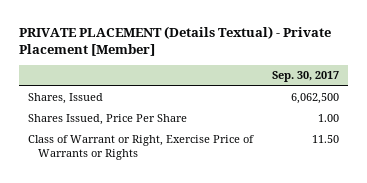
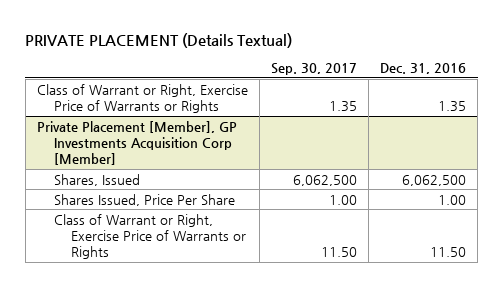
- PRIVATE PLACEMENT (Details Textual) - Private Placement [Member]
+ PRIVATE PLACEMENT (Details Textual)
- | Sep. 30, 2017
+ | Sep. 30, 2017 | Dec. 31, 2016
+ Class of Warrant or Right, Exercise Price of Warrants or Rights | 1.35 | 1.35
+ Private Placement [Member], GP Investments Acquisition Corp [Member]

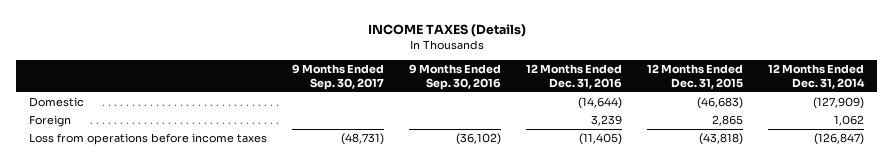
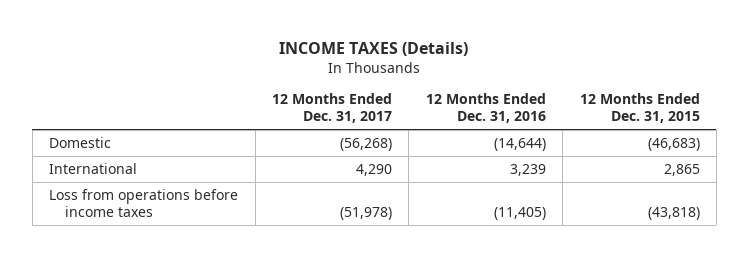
- | 9 Months Ended Sep. 30, 2017 | 9 Months Ended Sep. 30, 2016 | 12 Months Ended Dec. 31, 2016 | 12 Months Ended Dec. 31, 2015 | 12 Months Ended Dec. 31, 2014
+ | 12 Months Ended Dec. 31, 2017 | 12 Months Ended Dec. 31, 2016 | 12 Months Ended Dec. 31, 2015
- Foreign | | | 3,239 | 2,865 | 1,062
+ International | 4,290 | 3,239 | 2,865

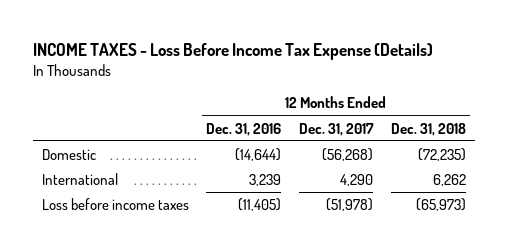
- INCOME TAXES (Details)
+ INCOME TAXES - Loss Before Income Tax Expense (Details)
- | 12 Months Ended Dec. 31, 2017 | 12 Months Ended Dec. 31, 2016 | 12 Months Ended Dec. 31, 2015
+ | 12 Months Ended Dec. 31, 2016 | 12 Months Ended Dec. 31, 2017 | 12 Months Ended Dec. 31, 2018
- Loss from operations before income taxes | (51,978) | (11,405) | (43,818)
+ Loss before income taxes | (11,405) | (51,978) | (65,973)

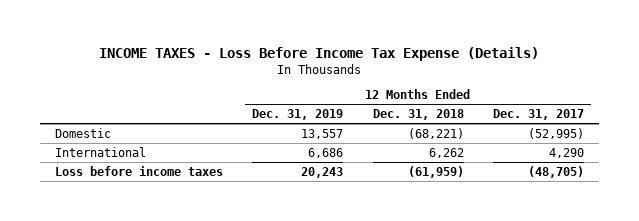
- | 12 Months Ended Dec. 31, 2016 | 12 Months Ended Dec. 31, 2017 | 12 Months Ended Dec. 31, 2018
+ | 12 Months Ended Dec. 31, 2019 | 12 Months Ended Dec. 31, 2018 | 12 Months Ended Dec. 31, 2017
- Domestic | (14,644) | (56,268) | (72,235)
+ Domestic | 13,557 | (68,221) | (52,995)
- Loss before income taxes | (11,405) | (51,978) | (65,973)
+ Loss before income taxes | 20,243 | (61,959) | (48,705)

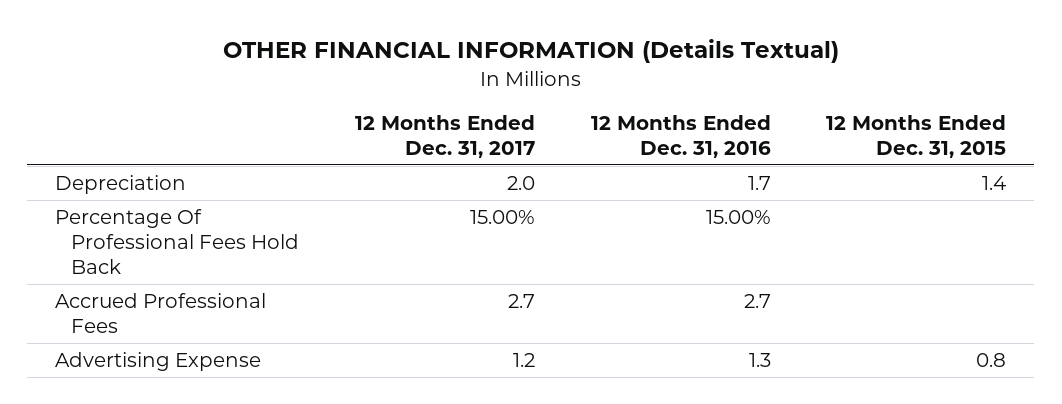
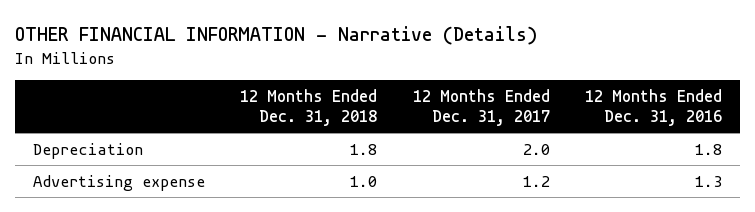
- OTHER FINANCIAL INFORMATION (Details Textual)
+ OTHER FINANCIAL INFORMATION - Narrative (Details)
- | 12 Months Ended Dec. 31, 2017 | 12 Months Ended Dec. 31, 2016 | 12 Months Ended Dec. 31, 2015
+ | 12 Months Ended Dec. 31, 2018 | 12 Months Ended Dec. 31, 2017 | 12 Months Ended Dec. 31, 2016
- Depreciation | 2.0 | 1.7 | 1.4
- Percentage Of Professional Fees Hold Back | 15.00% | 15.00% |
- Accrued Professional Fees | 2.7 | 2.7 |
- Advertising Expense | 1.2 | 1.3 | 0.8
+ Depreciation | 1.8 | 2.0 | 1.8
+ Advertising expense | 1.0 | 1.2 | 1.3

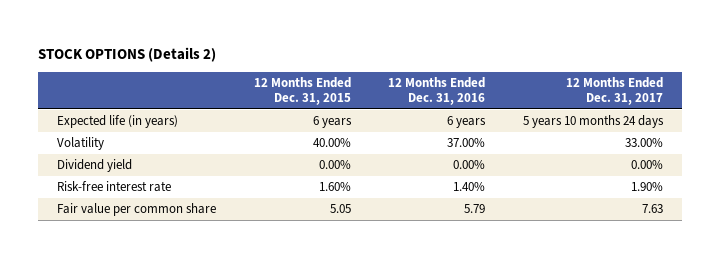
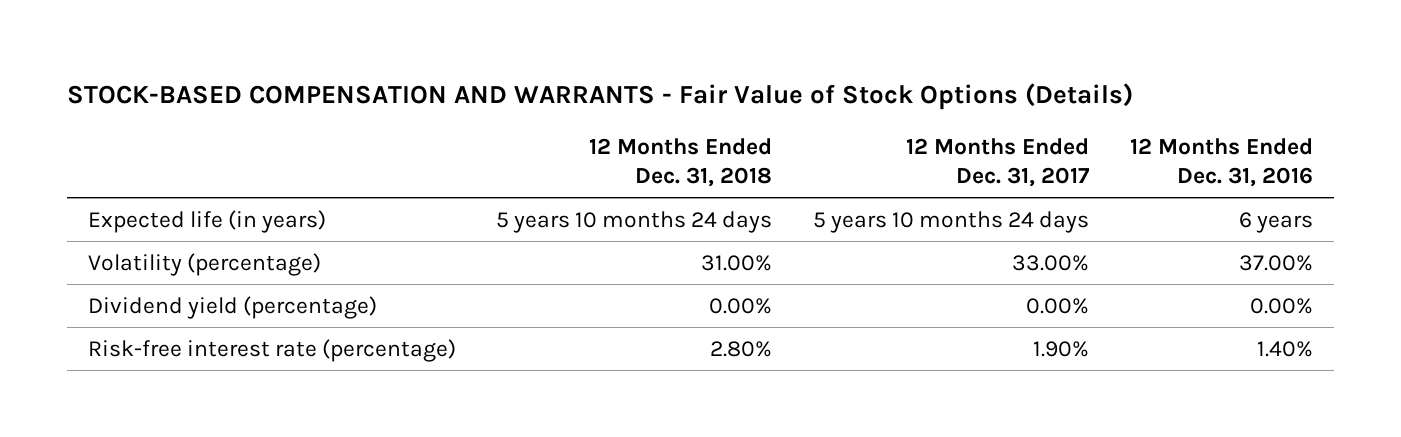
- STOCK OPTIONS (Details 2)
+ STOCK-BASED COMPENSATION AND WARRANTS - Fair Value of Stock Options (Details)
- | 12 Months Ended Dec. 31, 2015 | 12 Months Ended Dec. 31, 2016 | 12 Months Ended Dec. 31, 2017
+ | 12 Months Ended Dec. 31, 2018 | 12 Months Ended Dec. 31, 2017 | 12 Months Ended Dec. 31, 2016
- Volatility | 40.00% | 37.00% | 33.00%
- Dividend yield | 0.00% | 0.00% | 0.00%
- Risk-free interest rate | 1.60% | 1.40% | 1.90%
- Fair value per common share | 5.05 | 5.79 | 7.63
+ Volatility (percentage) | 31.00% | 33.00% | 37.00%
+ Dividend yield (percentage) | 0.00% | 0.00% | 0.00%
+ Risk-free interest rate (percentage) | 2.80% | 1.90% | 1.40%

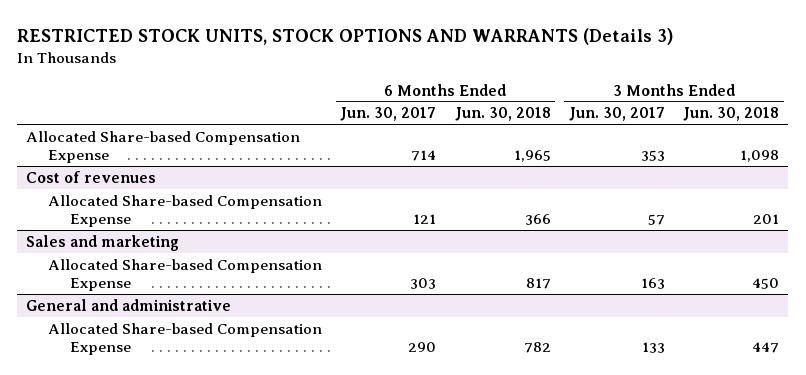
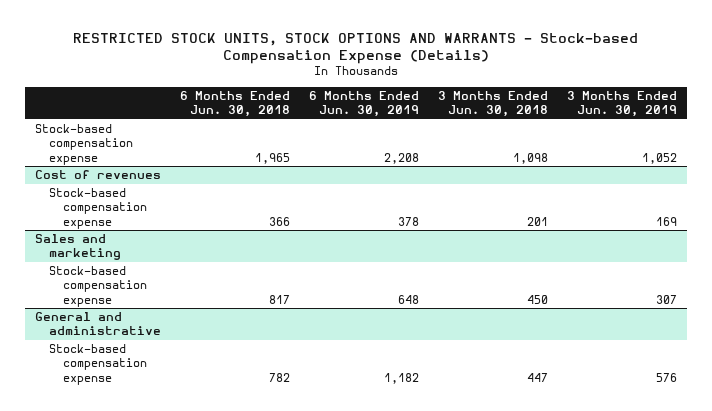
- RESTRICTED STOCK UNITS, STOCK OPTIONS AND WARRANTS (Details 3)
+ RESTRICTED STOCK UNITS, STOCK OPTIONS AND WARRANTS - Stock-based Compensation Expense (Details)
- | 6 Months Ended Jun. 30, 2017 | 6 Months Ended Jun. 30, 2018 | 3 Months Ended Jun. 30, 2017 | 3 Months Ended Jun. 30, 2018
+ | 6 Months Ended Jun. 30, 2018 | 6 Months Ended Jun. 30, 2019 | 3 Months Ended Jun. 30, 2018 | 3 Months Ended Jun. 30, 2019
- Allocated Share-based Compensation Expense | 714 | 1,965 | 353 | 1,098
+ Stock-based compensation expense | 1,965 | 2,208 | 1,098 | 1,052
@ Cost of revenues
- Allocated Share-based Compensation Expense | 121 | 366 | 57 | 201
+ Stock-based compensation expense | 366 | 378 | 201 | 169
@ Sales and marketing
- Allocated Share-based Compensation Expense | 303 | 817 | 163 | 450
+ Stock-based compensation expense | 817 | 648 | 450 | 307
@ General and administrative
- Allocated Share-based Compensation Expense | 290 | 782 | 133 | 447
+ Stock-based compensation expense | 782 | 1,182 | 447 | 576

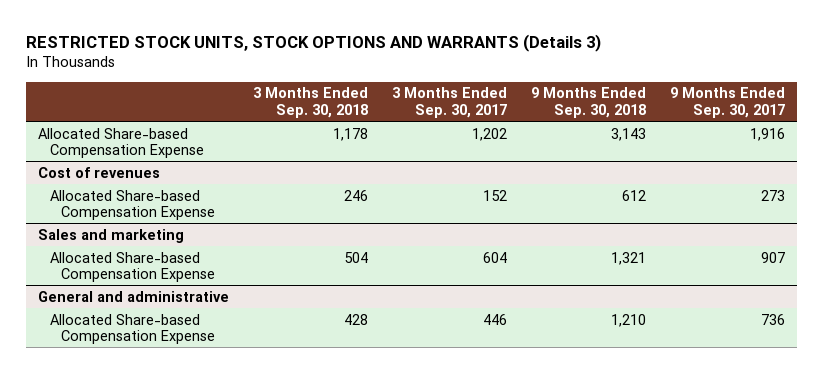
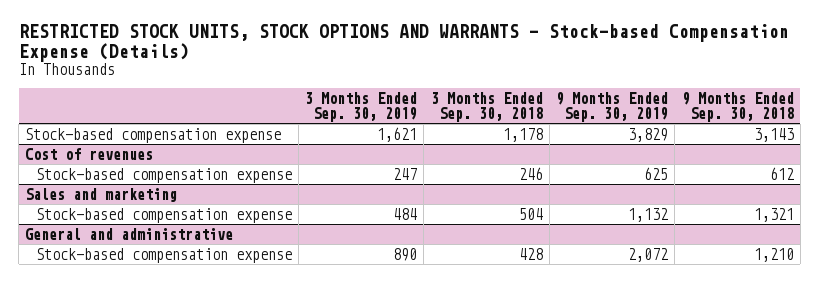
- RESTRICTED STOCK UNITS, STOCK OPTIONS AND WARRANTS (Details 3)
+ RESTRICTED STOCK UNITS, STOCK OPTIONS AND WARRANTS - Stock-based Compensation Expense (Details)
- | 3 Months Ended Sep. 30, 2018 | 3 Months Ended Sep. 30, 2017 | 9 Months Ended Sep. 30, 2018 | 9 Months Ended Sep. 30, 2017
+ | 3 Months Ended Sep. 30, 2019 | 3 Months Ended Sep. 30, 2018 | 9 Months Ended Sep. 30, 2019 | 9 Months Ended Sep. 30, 2018
- Allocated Share-based Compensation Expense | 1,178 | 1,202 | 3,143 | 1,916
+ Stock-based compensation expense | 1,621 | 1,178 | 3,829 | 3,143
@ Cost of revenues
- Allocated Share-based Compensation Expense | 246 | 152 | 612 | 273
+ Stock-based compensation expense | 247 | 246 | 625 | 612
@ Sales and marketing
- Allocated Share-based Compensation Expense | 504 | 604 | 1,321 | 907
+ Stock-based compensation expense | 484 | 504 | 1,132 | 1,321
@ General and administrative
- Allocated Share-based Compensation Expense | 428 | 446 | 1,210 | 736
+ Stock-based compensation expense | 890 | 428 | 2,072 | 1,210

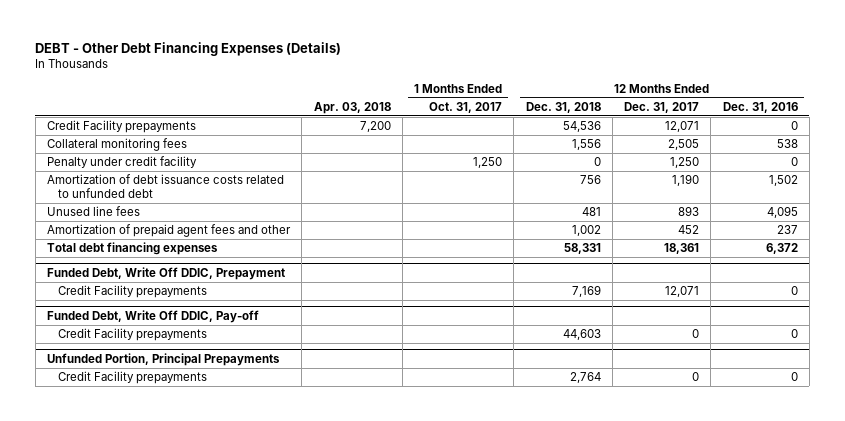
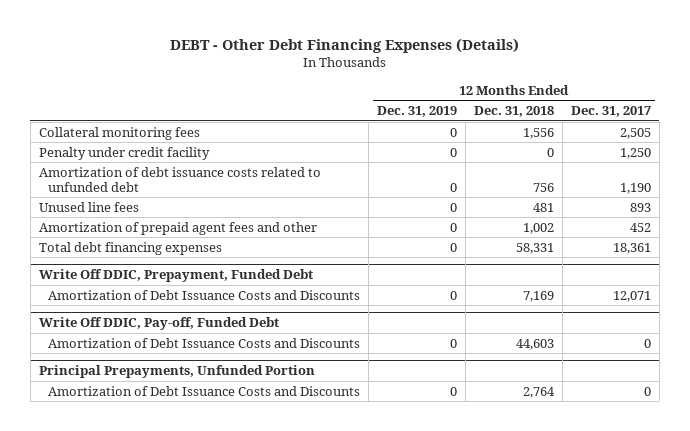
- | Apr. 03, 2018 | 1 Months Ended Oct. 31, 2017 | 12 Months Ended Dec. 31, 2018 | 12 Months Ended Dec. 31, 2017 | 12 Months Ended Dec. 31, 2016
+ | 12 Months Ended Dec. 31, 2019 | 12 Months Ended Dec. 31, 2018 | 12 Months Ended Dec. 31, 2017
- Credit Facility prepayments | 7,200 | | 54,536 | 12,071 | 0
- Funded Debt, Write Off DDIC, Prepayment
- Credit Facility prepayments | | | 7,169 | 12,071 | 0
- Funded Debt, Write Off DDIC, Pay-off
- Credit Facility prepayments | | | 44,603 | 0 | 0
- Unfunded Portion, Principal Prepayments
- Credit Facility prepayments | | | 2,764 | 0 | 0
+ Write Off DDIC, Prepayment, Funded Debt
+ Amortization of Debt Issuance Costs and Discounts | 0 | 7,169 | 12,071
+ Write Off DDIC, Pay-off, Funded Debt
+ Amortization of Debt Issuance Costs and Discounts | 0 | 44,603 | 0
+ Principal Prepayments, Unfunded Portion
+ Amortization of Debt Issuance Costs and Discounts | 0 | 2,764 | 0

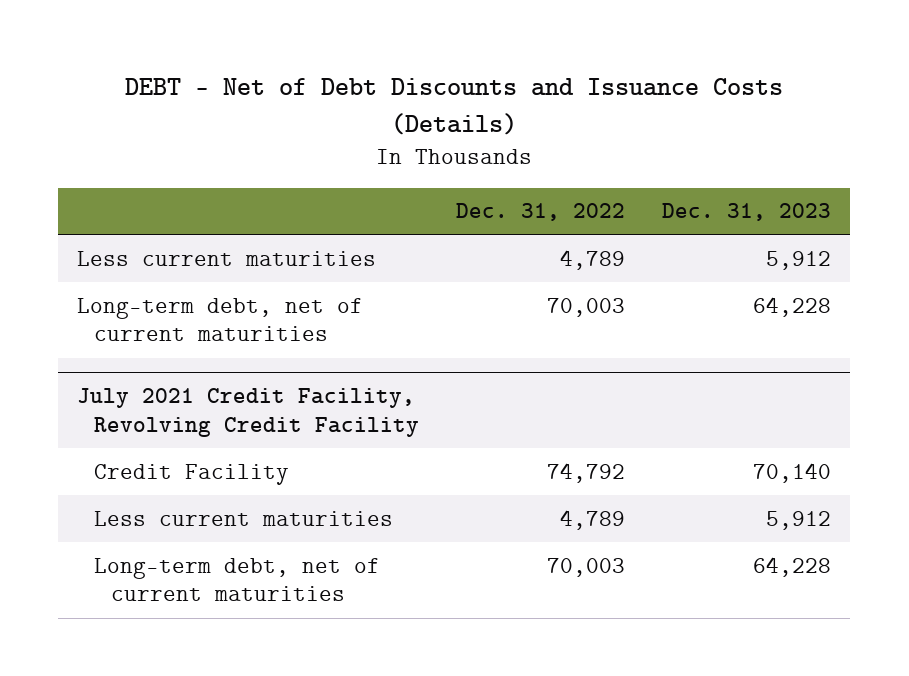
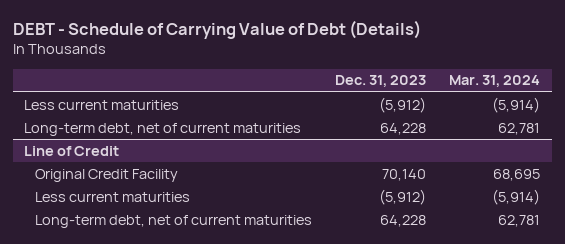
- DEBT - Net of Debt Discounts and Issuance Costs (Details)
+ DEBT - Schedule of Carrying Value of Debt (Details)
- | Dec. 31, 2022 | Dec. 31, 2023
+ | Dec. 31, 2023 | Mar. 31, 2024
- Less current maturities | 4,789 | 5,912
+ Less current maturities | (5,912) | (5,914)
- July 2021 Credit Facility, Revolving Credit Facility
- Credit Facility | 74,792 | 70,140
- Less current maturities | 4,789 | 5,912
+ Line of Credit
+ Original Credit Facility | 70,140 | 68,695
+ Less current maturities | (5,912) | (5,914)

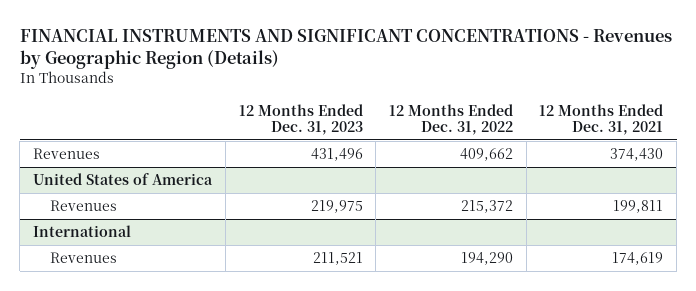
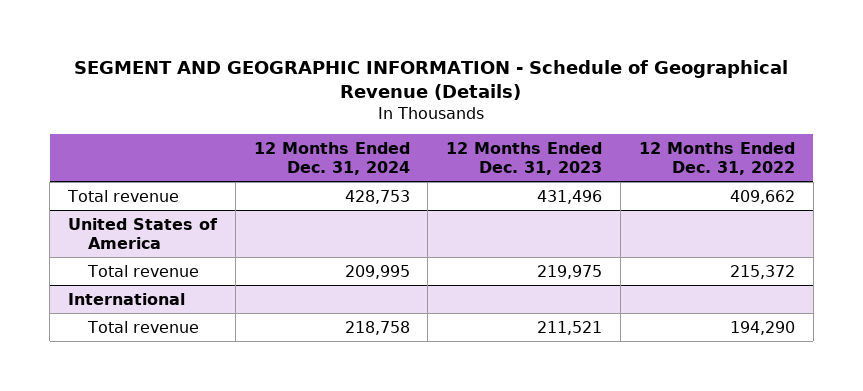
- FINANCIAL INSTRUMENTS AND SIGNIFICANT CONCENTRATIONS - Revenues by Geographic Region (Details)
+ SEGMENT AND GEOGRAPHIC INFORMATION - Schedule of Geographical Revenue (Details)
- | 12 Months Ended Dec. 31, 2023 | 12 Months Ended Dec. 31, 2022 | 12 Months Ended Dec. 31, 2021
+ | 12 Months Ended Dec. 31, 2024 | 12 Months Ended Dec. 31, 2023 | 12 Months Ended Dec. 31, 2022
- Revenues | 431,496 | 409,662 | 374,430
+ Total revenue | 428,753 | 431,496 | 409,662
@ United States of America
- Revenues | 219,975 | 215,372 | 199,811
+ Total revenue | 209,995 | 219,975 | 215,372
@ International
- Revenues | 211,521 | 194,290 | 174,619
+ Total revenue | 218,758 | 211,521 | 194,290

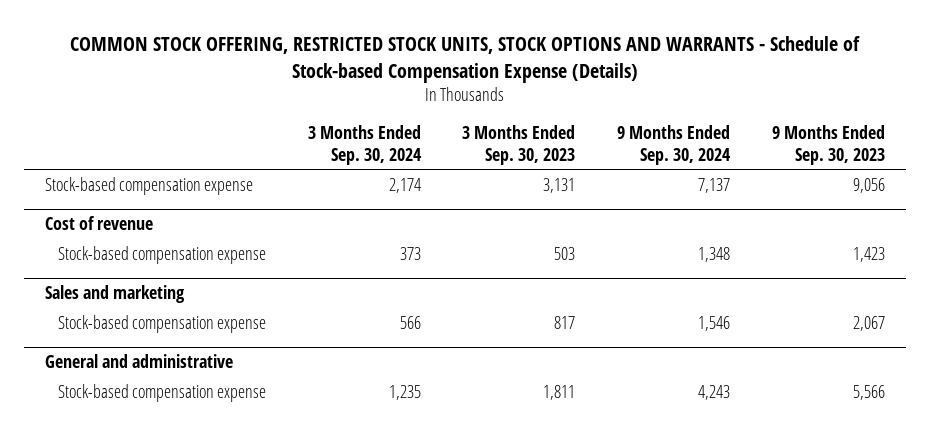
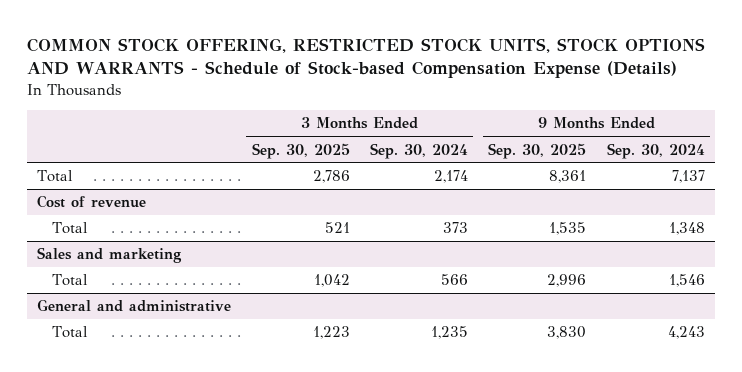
- | 3 Months Ended Sep. 30, 2024 | 3 Months Ended Sep. 30, 2023 | 9 Months Ended Sep. 30, 2024 | 9 Months Ended Sep. 30, 2023
+ | 3 Months Ended Sep. 30, 2025 | 3 Months Ended Sep. 30, 2024 | 9 Months Ended Sep. 30, 2025 | 9 Months Ended Sep. 30, 2024
- Stock-based compensation expense | 2,174 | 3,131 | 7,137 | 9,056
+ Total | 2,786 | 2,174 | 8,361 | 7,137
@ Cost of revenue
- Stock-based compensation expense | 373 | 503 | 1,348 | 1,423
+ Total | 521 | 373 | 1,535 | 1,348
@ Sales and marketing
- Stock-based compensation expense | 566 | 817 | 1,546 | 2,067
+ Total | 1,042 | 566 | 2,996 | 1,546
@ General and administrative
- Stock-based compensation expense | 1,235 | 1,811 | 4,243 | 5,566
+ Total | 1,223 | 1,235 | 3,830 | 4,243

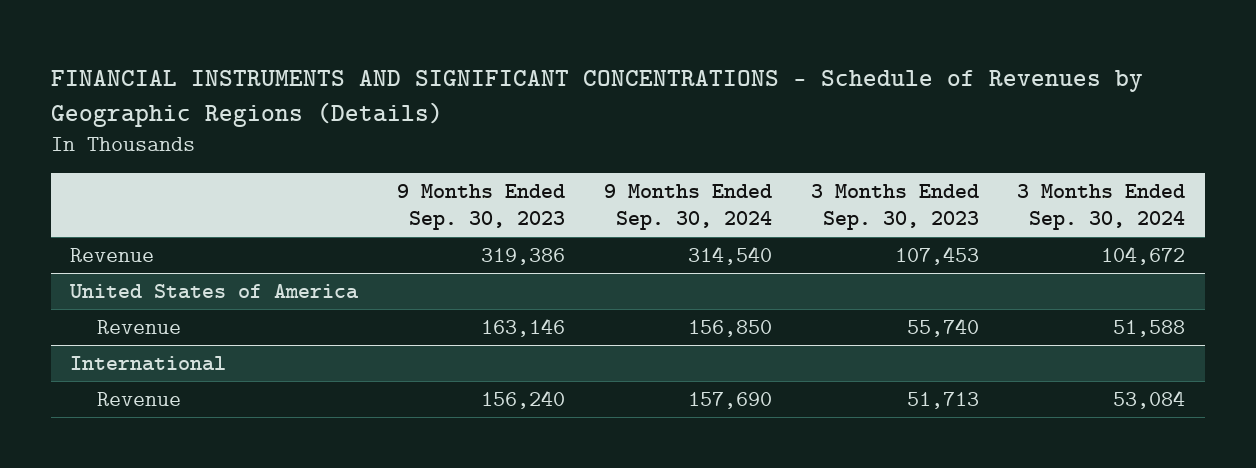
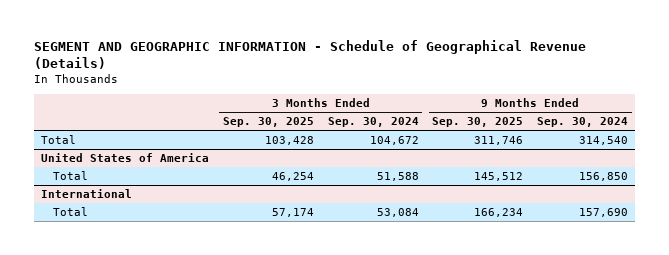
- FINANCIAL INSTRUMENTS AND SIGNIFICANT CONCENTRATIONS - Schedule of Revenues by Geographic Regions (Details)
+ SEGMENT AND GEOGRAPHIC INFORMATION - Schedule of Geographical Revenue (Details)
- | 9 Months Ended Sep. 30, 2023 | 9 Months Ended Sep. 30, 2024 | 3 Months Ended Sep. 30, 2023 | 3 Months Ended Sep. 30, 2024
+ | 3 Months Ended Sep. 30, 2025 | 3 Months Ended Sep. 30, 2024 | 9 Months Ended Sep. 30, 2025 | 9 Months Ended Sep. 30, 2024
- Revenue | 319,386 | 314,540 | 107,453 | 104,672
+ Total | 103,428 | 104,672 | 311,746 | 314,540
@ United States of America
- Revenue | 163,146 | 156,850 | 55,740 | 51,588
+ Total | 46,254 | 51,588 | 145,512 | 156,850
@ International
- Revenue | 156,240 | 157,690 | 51,713 | 53,084
+ Total | 57,174 | 53,084 | 166,234 | 157,690

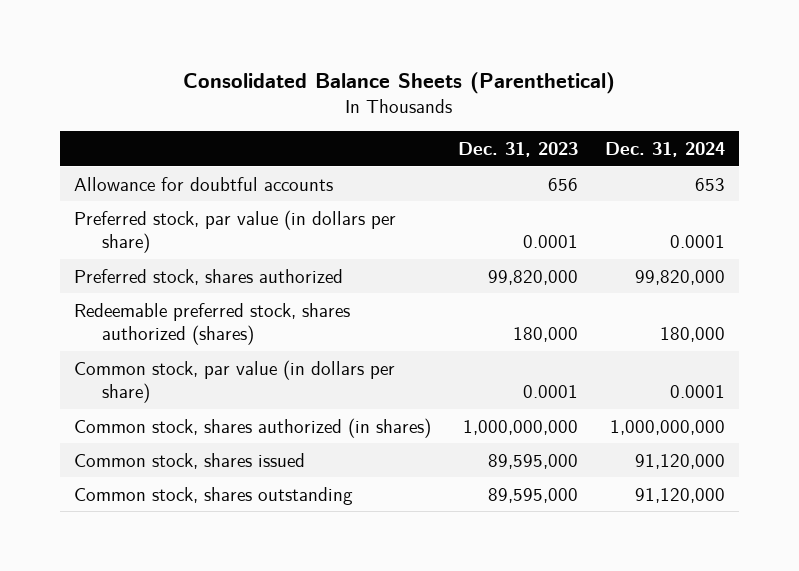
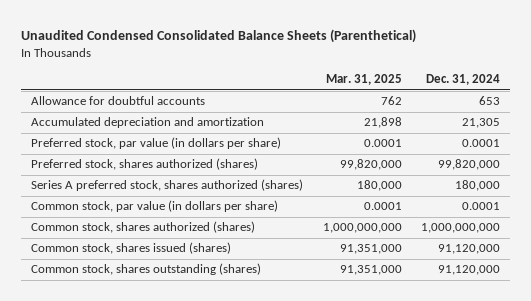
- Consolidated Balance Sheets (Parenthetical)
+ Unaudited Condensed Consolidated Balance Sheets (Parenthetical)
- | Dec. 31, 2023 | Dec. 31, 2024
+ | Mar. 31, 2025 | Dec. 31, 2024
+ Accumulated depreciation and amortization | 21,898 | 21,305
- Preferred stock, shares authorized | 99,820,000 | 99,820,000
- Redeemable preferred stock, shares authorized (shares) | 180,000 | 180,000
+ Preferred stock, shares authorized (shares) | 99,820,000 | 99,820,000
+ Series A preferred stock, shares authorized (shares) | 180,000 | 180,000
- Common stock, shares authorized (in shares) | 1,000,000,000 | 1,000,000,000
- Common stock, shares issued | 89,595,000 | 91,120,000
- Common stock, shares outstanding | 89,595,000 | 91,120,000
+ Common stock, shares authorized (shares) | 1,000,000,000 | 1,000,000,000
+ Common stock, shares issued (shares) | 91,351,000 | 91,120,000
+ Common stock, shares outstanding (shares) | 91,351,000 | 91,120,000

